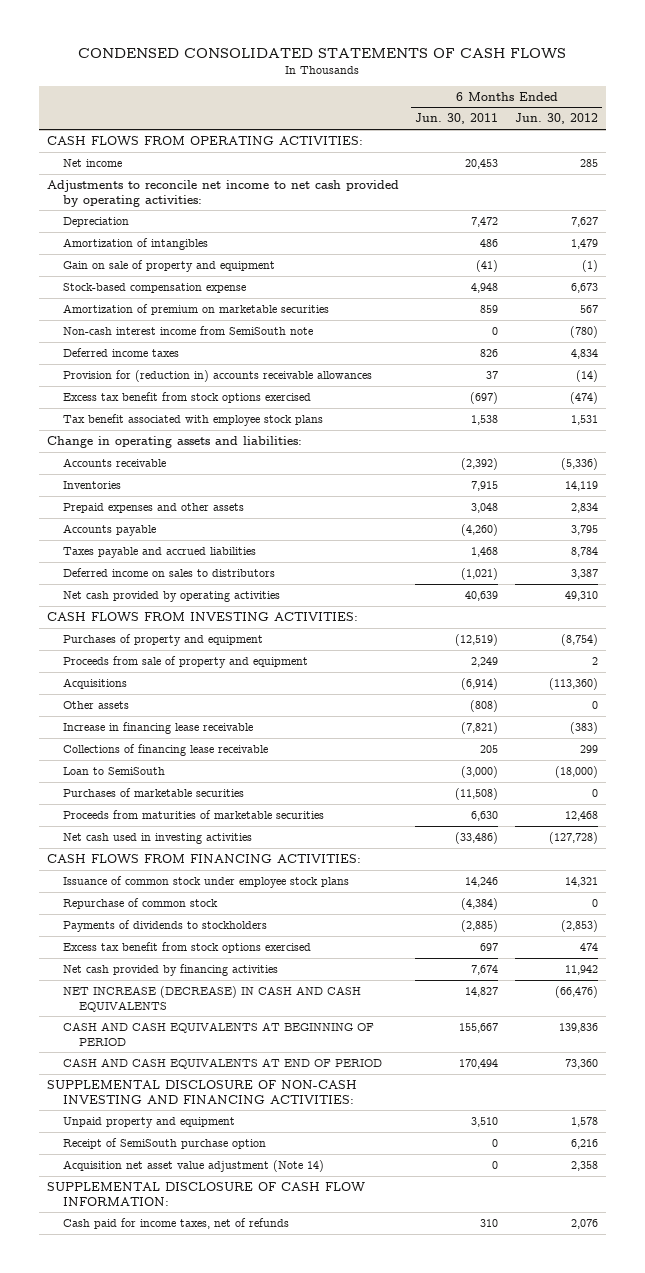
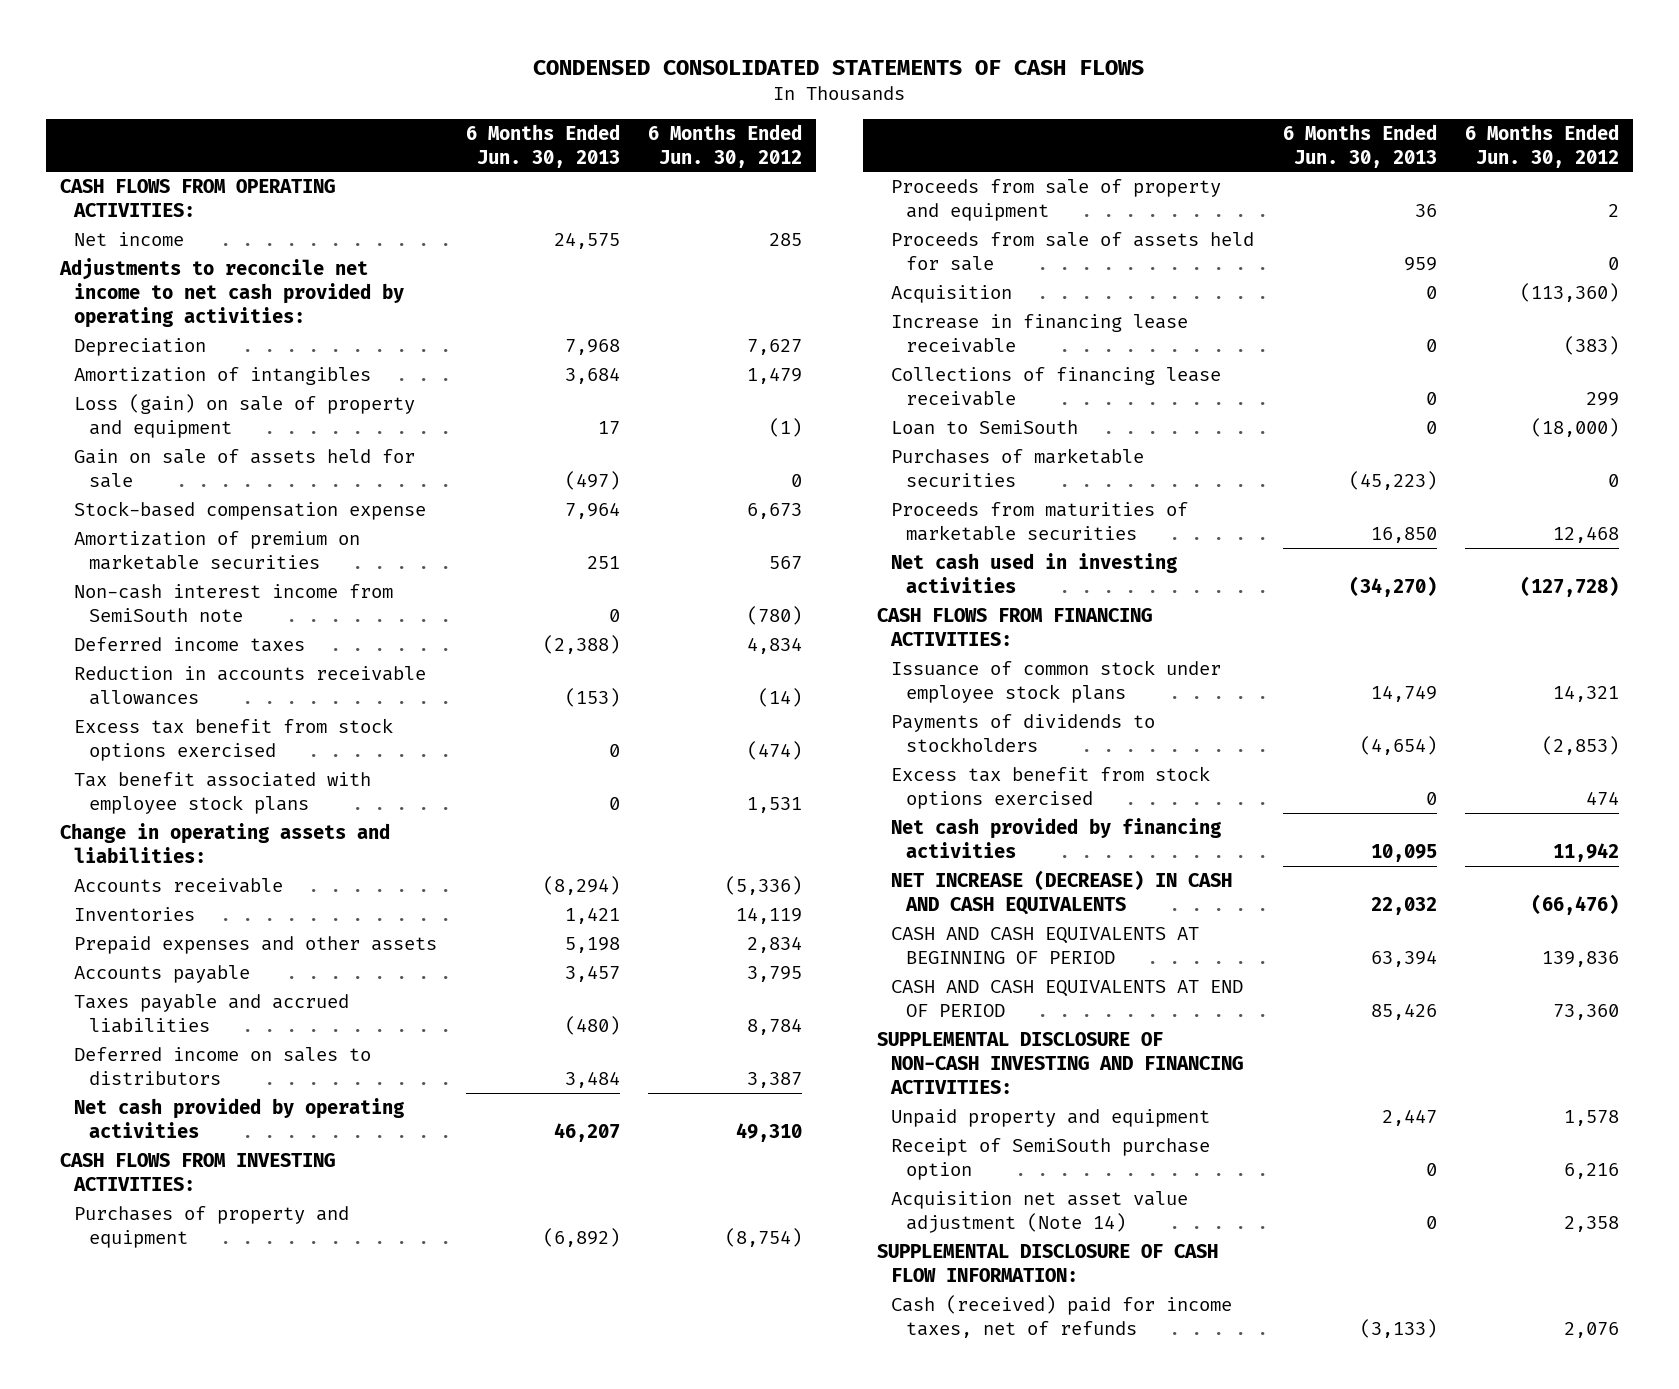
- | 6 Months Ended Jun. 30, 2011 | 6 Months Ended Jun. 30, 2012
+ | 6 Months Ended Jun. 30, 2013 | 6 Months Ended Jun. 30, 2012
- Gain on sale of property and equipment | (41) | (1)
+ Loss (gain) on sale of property and equipment | 17 | (1)
+ Gain on sale of assets held for sale | (497) | 0
- Provision for (reduction in) accounts receivable allowances | 37 | (14)
+ Reduction in accounts receivable allowances | (153) | (14)
- Acquisitions | (6,914) | (113,360)
- Other assets | (808) | 0
+ Proceeds from sale of assets held for sale | 959 | 0
+ Acquisition | 0 | (113,360)
- Repurchase of common stock | (4,384) | 0
- Cash paid for income taxes, net of refunds | 310 | 2,076
+ Cash (received) paid for income taxes, net of refunds | (3,133) | 2,076

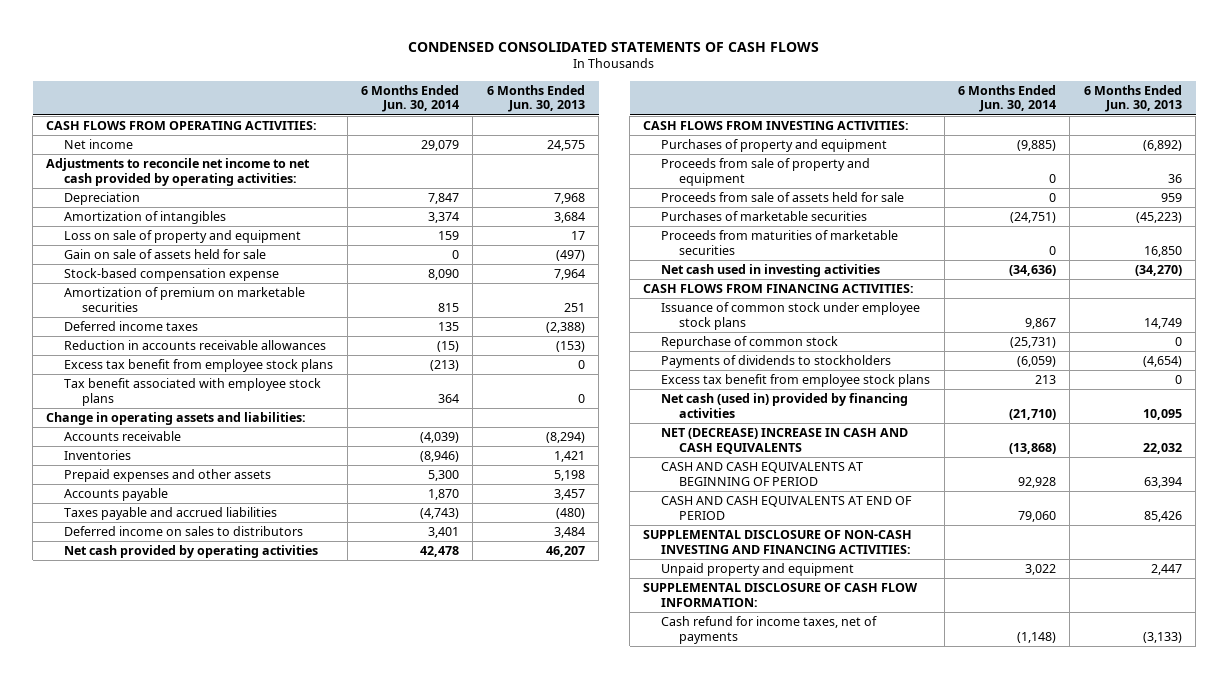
- | 6 Months Ended Jun. 30, 2013 | 6 Months Ended Jun. 30, 2012
+ | 6 Months Ended Jun. 30, 2014 | 6 Months Ended Jun. 30, 2013
- Loss (gain) on sale of property and equipment | 17 | (1)
+ Loss on sale of property and equipment | 159 | 17
- Non-cash interest income from SemiSouth note | 0 | (780)
- Excess tax benefit from stock options exercised | 0 | (474)
+ Excess tax benefit from employee stock plans | (213) | 0
- Acquisition | 0 | (113,360)
- Increase in financing lease receivable | 0 | (383)
- Collections of financing lease receivable | 0 | 299
- Loan to SemiSouth | 0 | (18,000)
+ Repurchase of common stock | (25,731) | 0
- Excess tax benefit from stock options exercised | 0 | 474
- Net cash provided by financing activities | 10,095 | 11,942
- NET INCREASE (DECREASE) IN CASH AND CASH EQUIVALENTS | 22,032 | (66,476)
+ Excess tax benefit from employee stock plans | 213 | 0
+ Net cash (used in) provided by financing activities | (21,710) | 10,095
+ NET (DECREASE) INCREASE IN CASH AND CASH EQUIVALENTS | (13,868) | 22,032
- Receipt of SemiSouth purchase option | 0 | 6,216
- Acquisition net asset value adjustment (Note 14) | 0 | 2,358
- Cash (received) paid for income taxes, net of refunds | (3,133) | 2,076
+ Cash refund for income taxes, net of payments | (1,148) | (3,133)

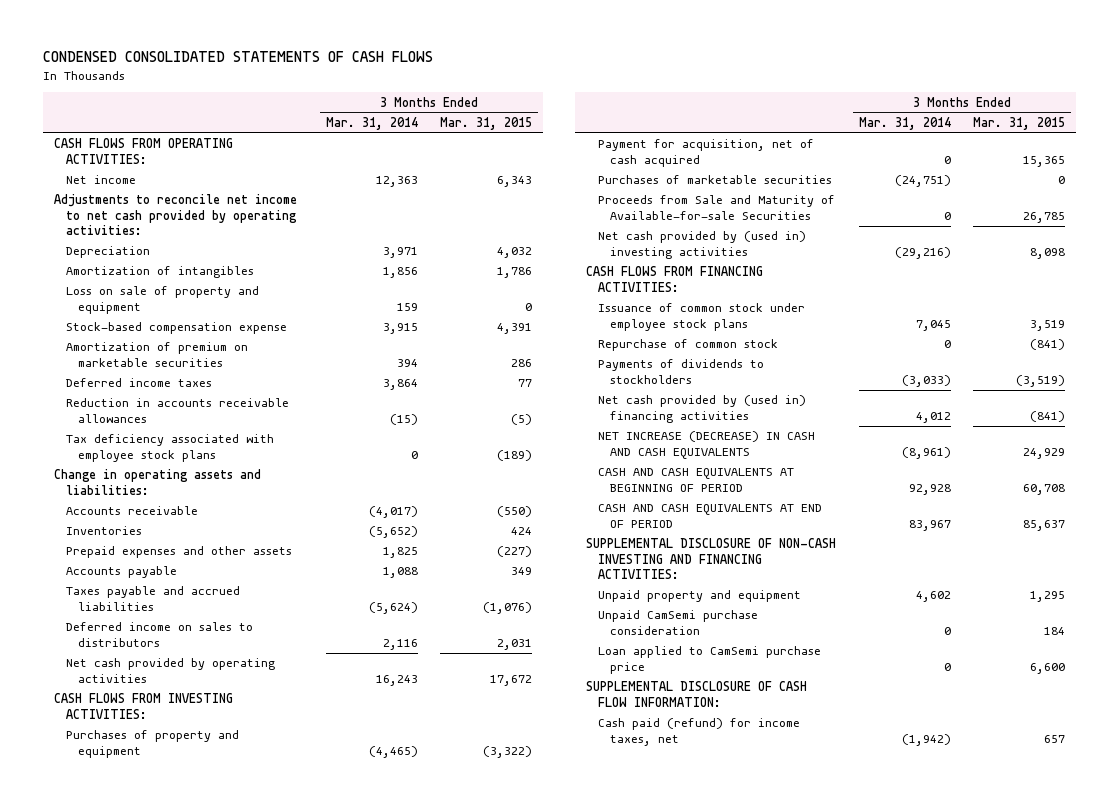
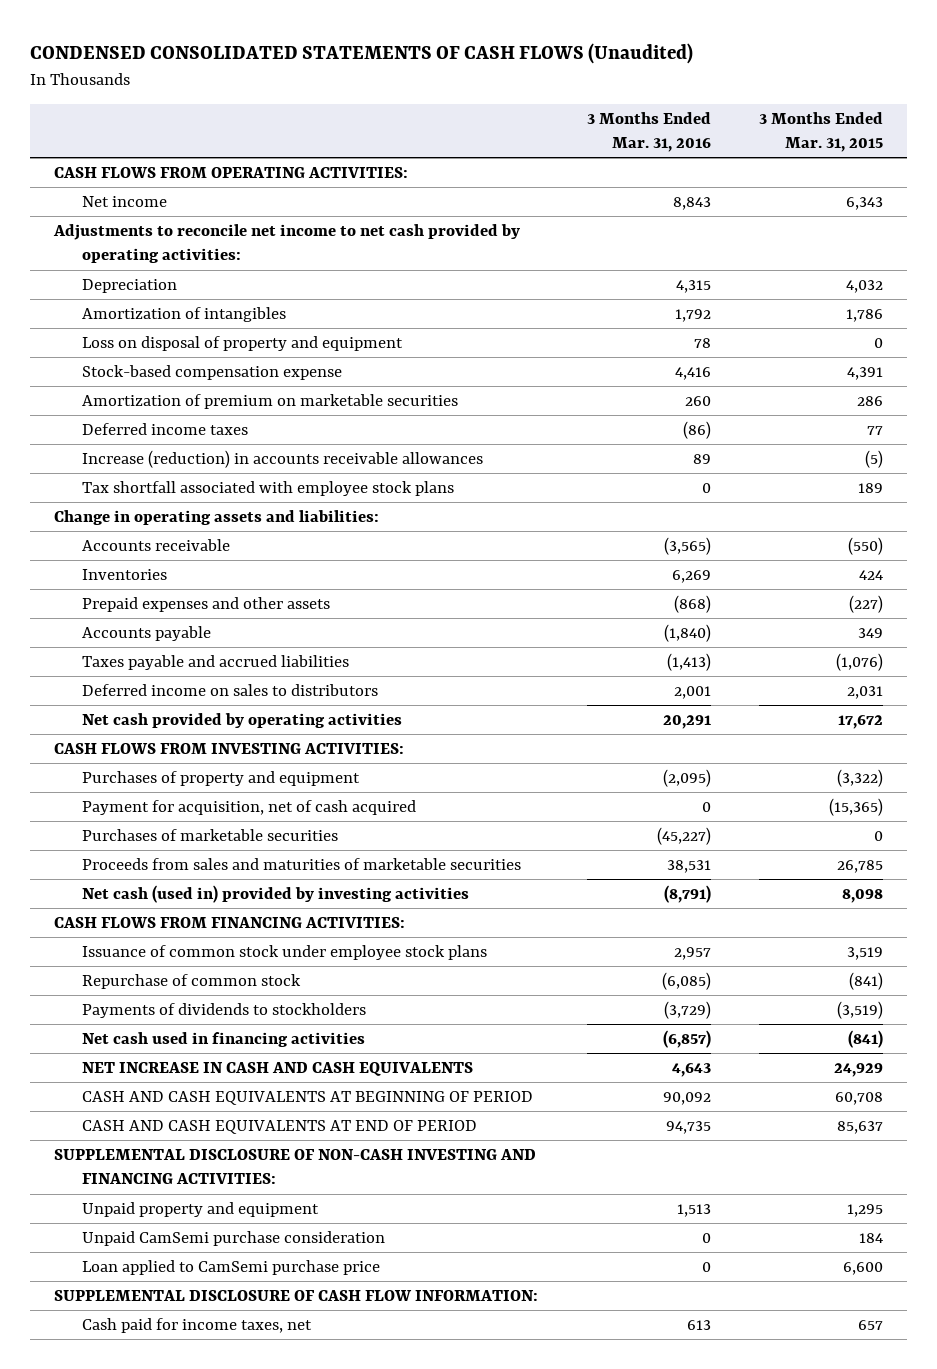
- CONDENSED CONSOLIDATED STATEMENTS OF CASH FLOWS
+ CONDENSED CONSOLIDATED STATEMENTS OF CASH FLOWS (Unaudited)
- | 3 Months Ended Mar. 31, 2014 | 3 Months Ended Mar. 31, 2015
+ | 3 Months Ended Mar. 31, 2016 | 3 Months Ended Mar. 31, 2015
- Loss on sale of property and equipment | 159 | 0
+ Loss on disposal of property and equipment | 78 | 0
- Reduction in accounts receivable allowances | (15) | (5)
- Tax deficiency associated with employee stock plans | 0 | (189)
+ Increase (reduction) in accounts receivable allowances | 89 | (5)
+ Tax shortfall associated with employee stock plans | 0 | 189
- Payment for acquisition, net of cash acquired | 0 | 15,365
+ Payment for acquisition, net of cash acquired | 0 | (15,365)
- Proceeds from Sale and Maturity of Available-for-sale Securities | 0 | 26,785
- Net cash provided by (used in) investing activities | (29,216) | 8,098
+ Proceeds from sales and maturities of marketable securities | 38,531 | 26,785
+ Net cash (used in) provided by investing activities | (8,791) | 8,098
- Net cash provided by (used in) financing activities | 4,012 | (841)
- NET INCREASE (DECREASE) IN CASH AND CASH EQUIVALENTS | (8,961) | 24,929
+ Net cash used in financing activities | (6,857) | (841)
+ NET INCREASE IN CASH AND CASH EQUIVALENTS | 4,643 | 24,929
- Cash paid (refund) for income taxes, net | (1,942) | 657
+ Cash paid for income taxes, net | 613 | 657

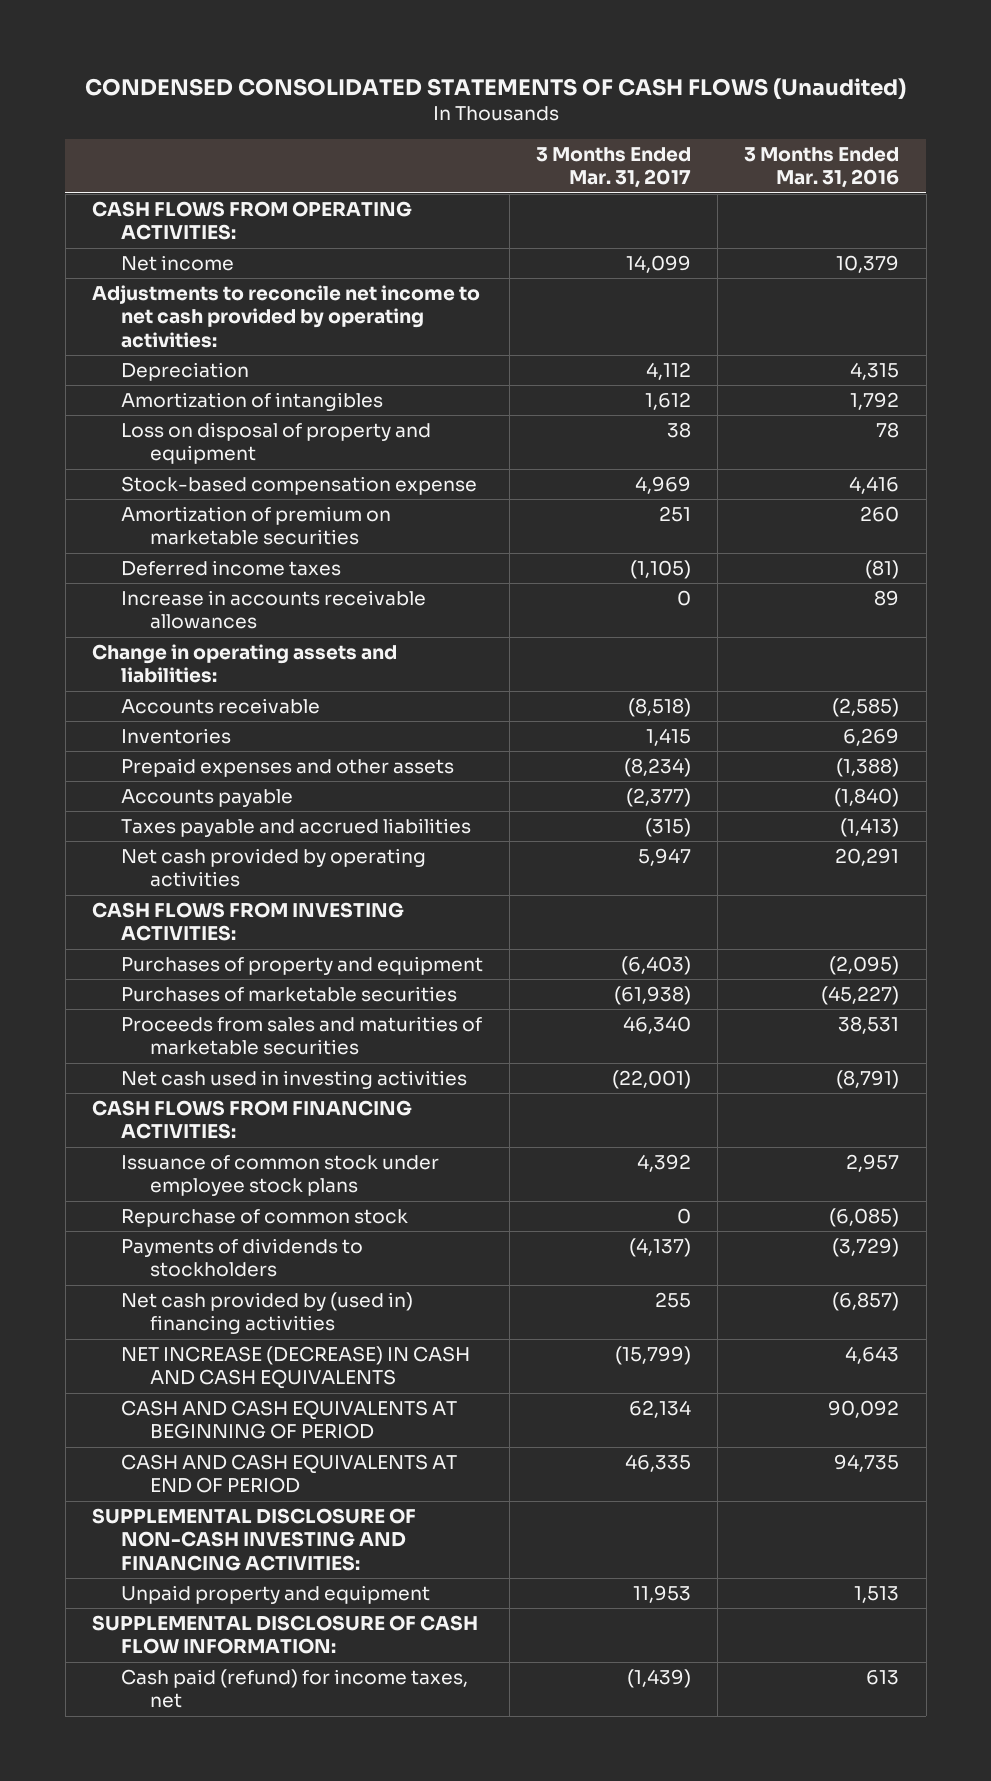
- | 3 Months Ended Mar. 31, 2016 | 3 Months Ended Mar. 31, 2015
+ | 3 Months Ended Mar. 31, 2017 | 3 Months Ended Mar. 31, 2016
- Net income | 8,843 | 6,343
+ Net income | 14,099 | 10,379
- Deferred income taxes | (86) | 77
- Increase (reduction) in accounts receivable allowances | 89 | (5)
- Tax shortfall associated with employee stock plans | 0 | 189
+ Deferred income taxes | (1,105) | (81)
+ Increase in accounts receivable allowances | 0 | 89
- Accounts receivable | (3,565) | (550)
+ Accounts receivable | (8,518) | (2,585)
- Prepaid expenses and other assets | (868) | (227)
+ Prepaid expenses and other assets | (8,234) | (1,388)
- Deferred income on sales to distributors | 2,001 | 2,031
- Payment for acquisition, net of cash acquired | 0 | (15,365)
- Net cash (used in) provided by investing activities | (8,791) | 8,098
+ Net cash used in investing activities | (22,001) | (8,791)
- Net cash used in financing activities | (6,857) | (841)
- NET INCREASE IN CASH AND CASH EQUIVALENTS | 4,643 | 24,929
+ Net cash provided by (used in) financing activities | 255 | (6,857)
+ NET INCREASE (DECREASE) IN CASH AND CASH EQUIVALENTS | (15,799) | 4,643
- Unpaid CamSemi purchase consideration | 0 | 184
- Loan applied to CamSemi purchase price | 0 | 6,600
- Cash paid for income taxes, net | 613 | 657
+ Cash paid (refund) for income taxes, net | (1,439) | 613

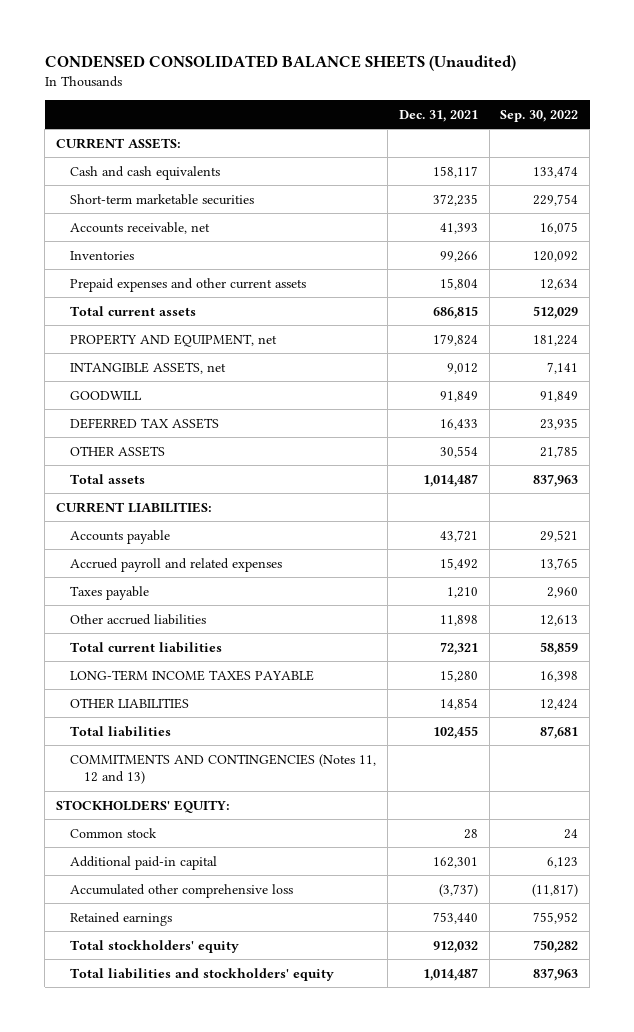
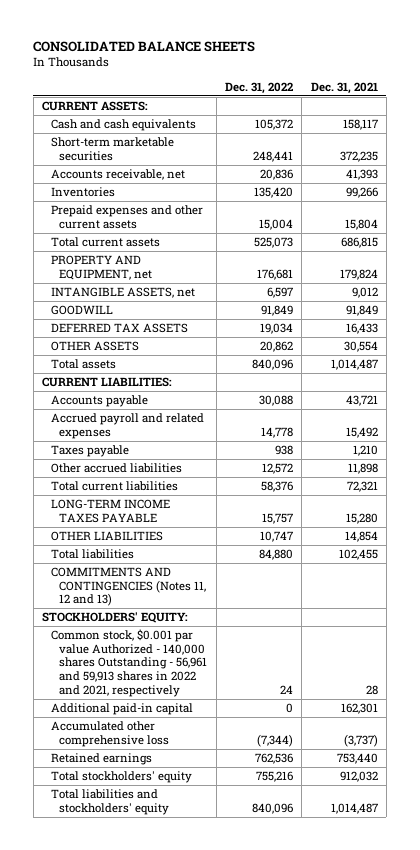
- CONDENSED CONSOLIDATED BALANCE SHEETS (Unaudited)
+ CONSOLIDATED BALANCE SHEETS
- | Dec. 31, 2021 | Sep. 30, 2022
+ | Dec. 31, 2022 | Dec. 31, 2021
- Common stock | 28 | 24
+ Common stock, $0.001 par value Authorized - 140,000 shares Outstanding - 56,961 and 59,913 shares in 2022 and 2021, respectively | 24 | 28

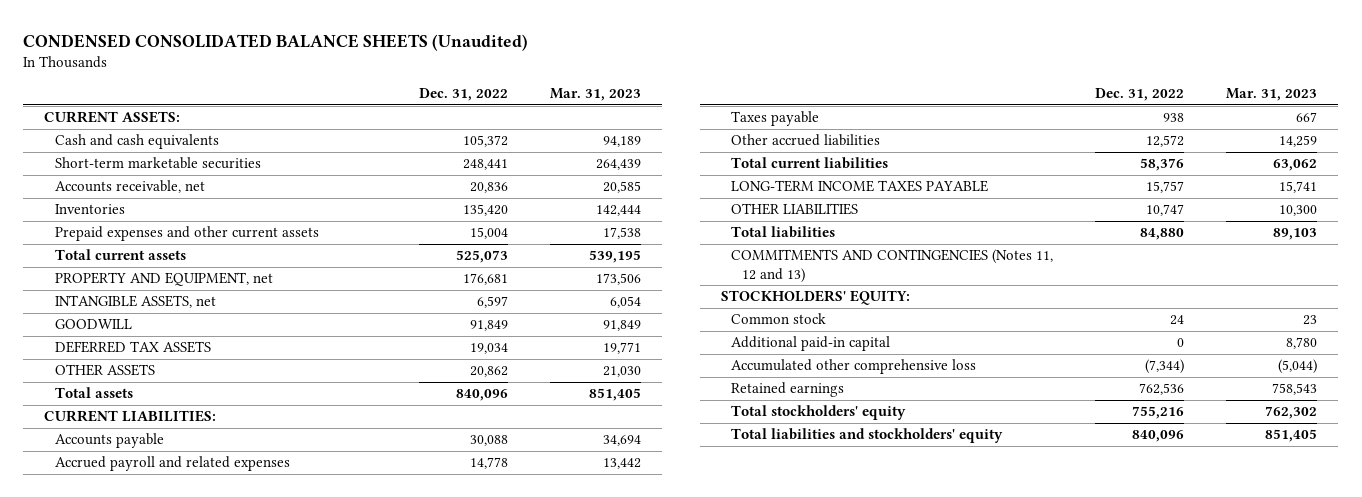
- CONSOLIDATED BALANCE SHEETS
+ CONDENSED CONSOLIDATED BALANCE SHEETS (Unaudited)
- | Dec. 31, 2022 | Dec. 31, 2021
+ | Dec. 31, 2022 | Mar. 31, 2023
- Common stock, $0.001 par value Authorized - 140,000 shares Outstanding - 56,961 and 59,913 shares in 2022 and 2021, respectively | 24 | 28
+ Common stock | 24 | 23

